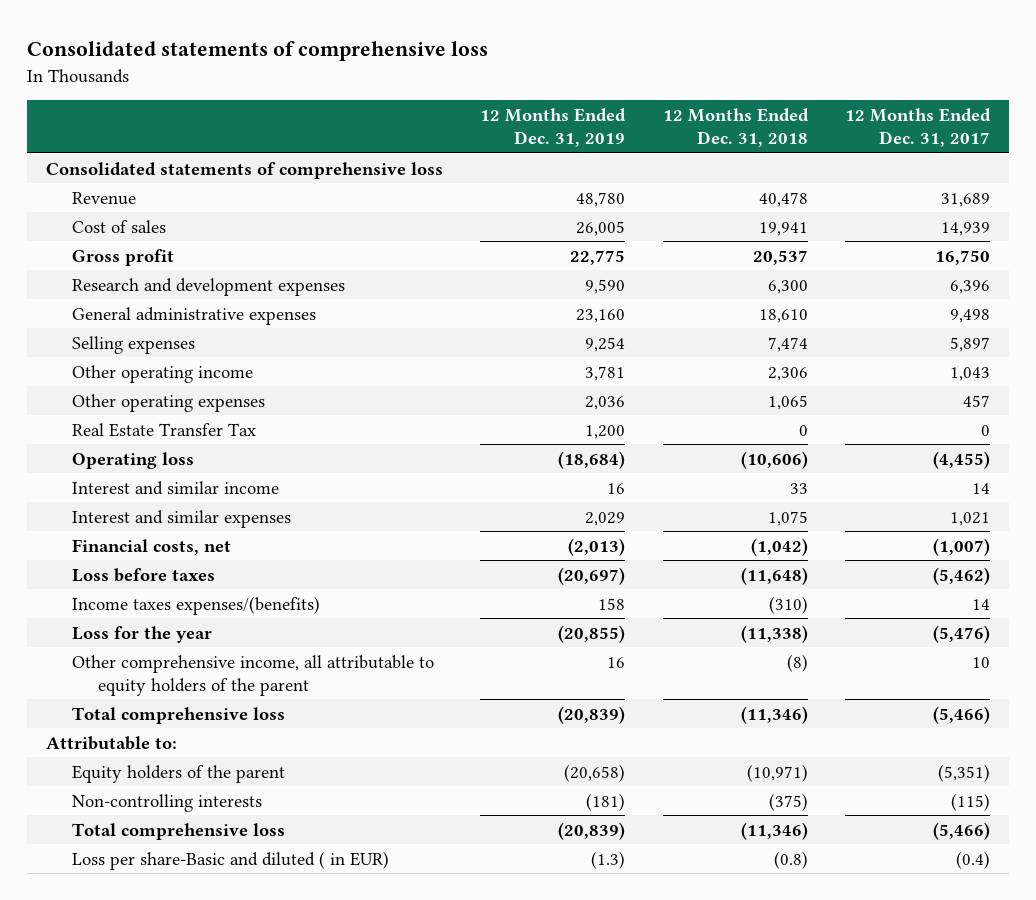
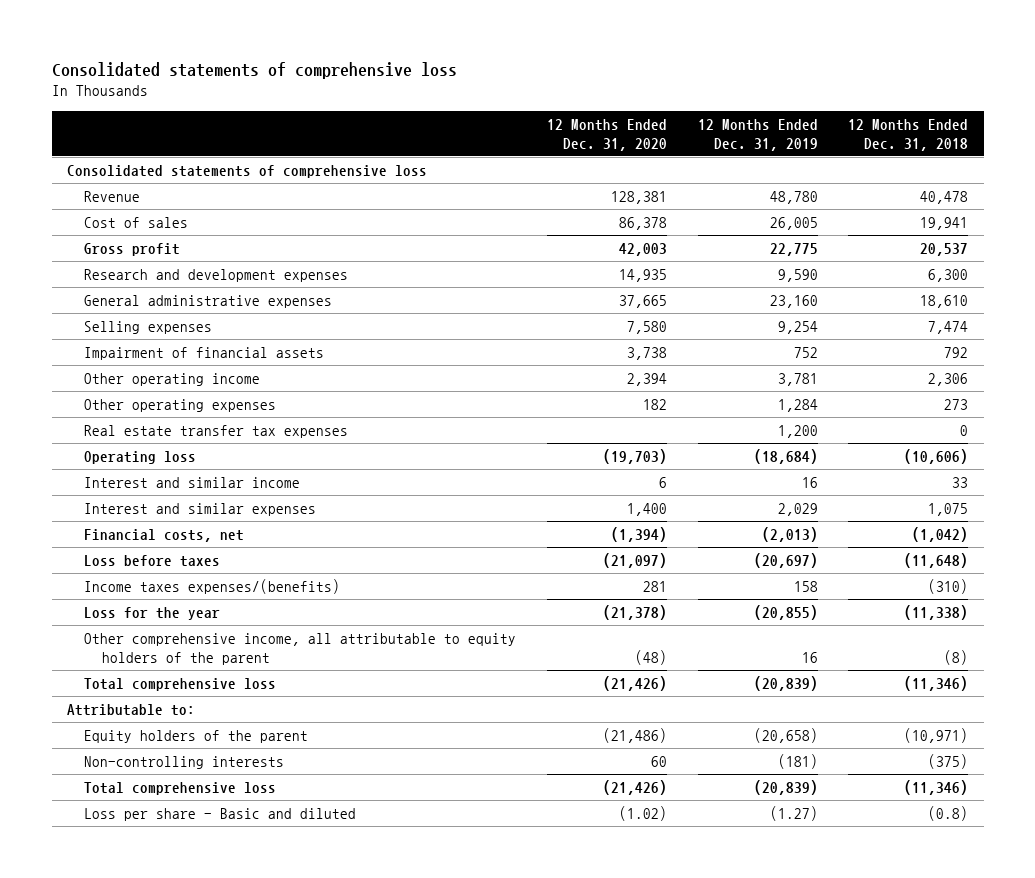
- | 12 Months Ended Dec. 31, 2019 | 12 Months Ended Dec. 31, 2018 | 12 Months Ended Dec. 31, 2017
+ | 12 Months Ended Dec. 31, 2020 | 12 Months Ended Dec. 31, 2019 | 12 Months Ended Dec. 31, 2018
+ Impairment of financial assets | 3,738 | 752 | 792
- Other operating expenses | 2,036 | 1,065 | 457
- Real Estate Transfer Tax | 1,200 | 0 | 0
+ Other operating expenses | 182 | 1,284 | 273
+ Real estate transfer tax expenses | | 1,200 | 0
- Loss per share-Basic and diluted ( in EUR) | (1.3) | (0.8) | (0.4)
+ Loss per share - Basic and diluted | (1.02) | (1.27) | (0.8)

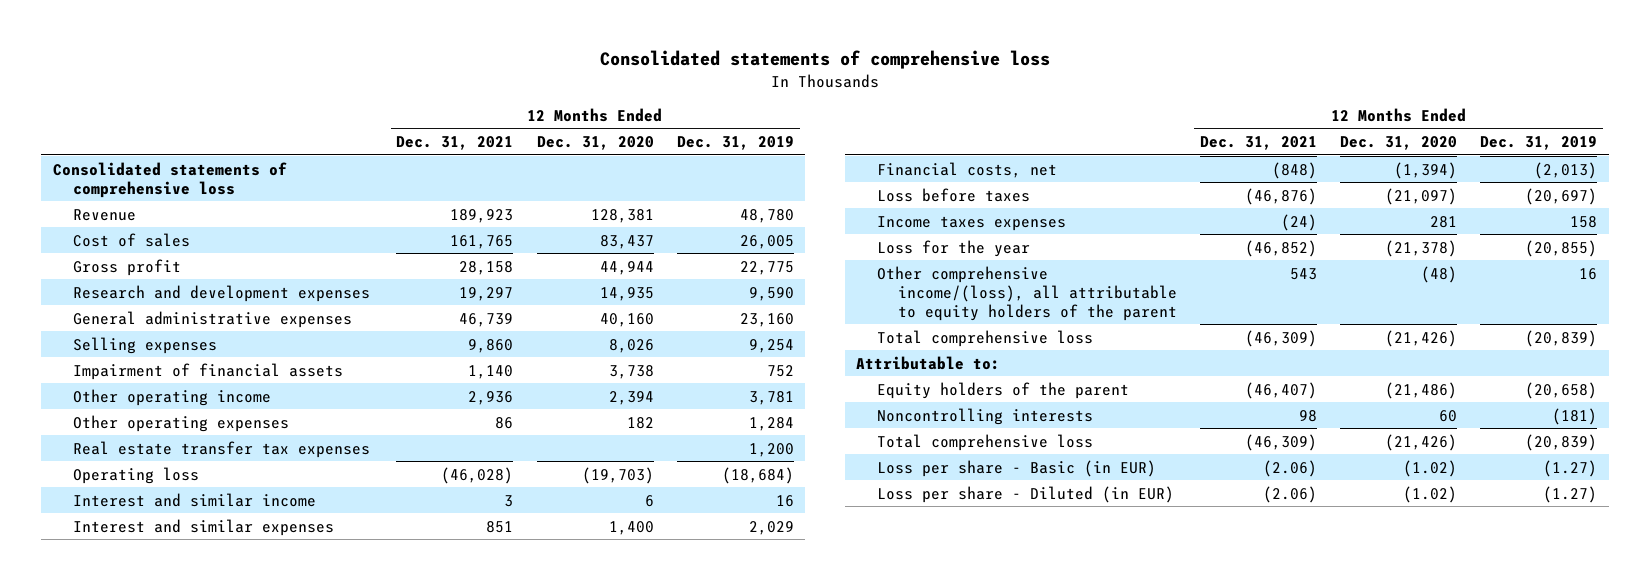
- | 12 Months Ended Dec. 31, 2020 | 12 Months Ended Dec. 31, 2019 | 12 Months Ended Dec. 31, 2018
+ | 12 Months Ended Dec. 31, 2021 | 12 Months Ended Dec. 31, 2020 | 12 Months Ended Dec. 31, 2019
- Cost of sales | 86,378 | 26,005 | 19,941
- Gross profit | 42,003 | 22,775 | 20,537
+ Cost of sales | 161,765 | 83,437 | 26,005
+ Gross profit | 28,158 | 44,944 | 22,775
- General administrative expenses | 37,665 | 23,160 | 18,610
- Selling expenses | 7,580 | 9,254 | 7,474
+ General administrative expenses | 46,739 | 40,160 | 23,160
+ Selling expenses | 9,860 | 8,026 | 9,254
- Income taxes expenses/(benefits) | 281 | 158 | (310)
+ Income taxes expenses | (24) | 281 | 158
- Other comprehensive income, all attributable to equity holders of the parent | (48) | 16 | (8)
+ Other comprehensive income/(loss), all attributable to equity holders of the parent | 543 | (48) | 16
- Non-controlling interests | 60 | (181) | (375)
+ Noncontrolling interests | 98 | 60 | (181)
- Loss per share - Basic and diluted | (1.02) | (1.27) | (0.8)
+ Loss per share - Basic (in EUR) | (2.06) | (1.02) | (1.27)
+ Loss per share - Diluted (in EUR) | (2.06) | (1.02) | (1.27)

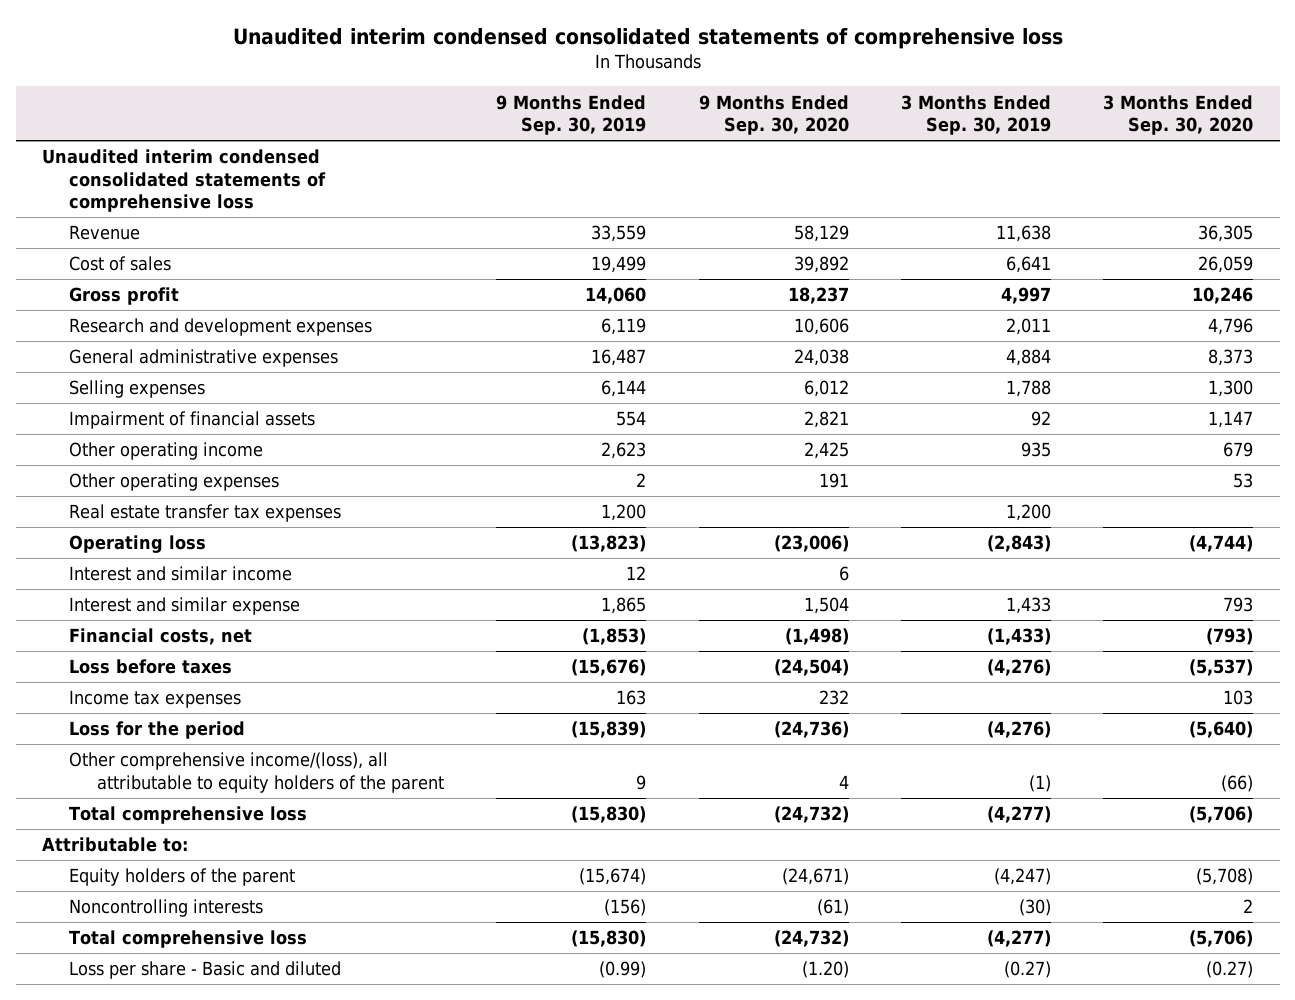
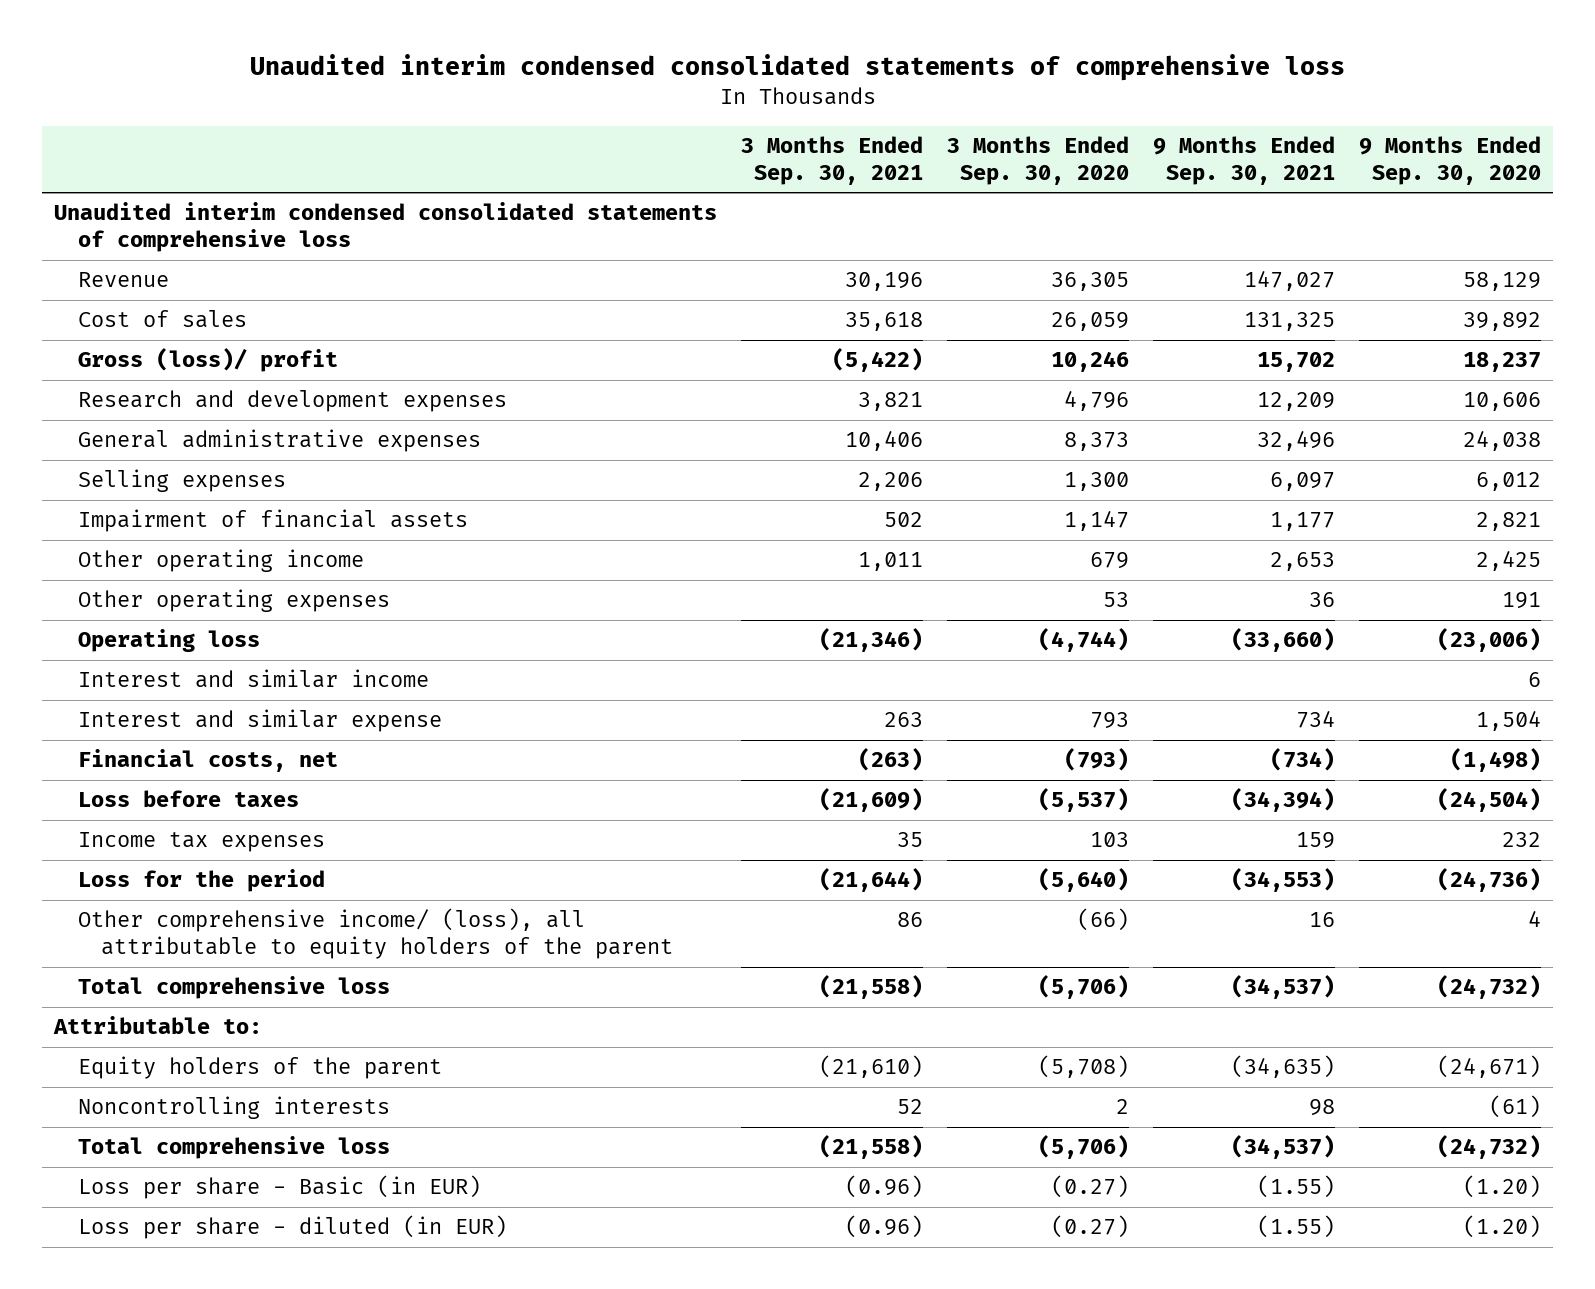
- | 9 Months Ended Sep. 30, 2019 | 9 Months Ended Sep. 30, 2020 | 3 Months Ended Sep. 30, 2019 | 3 Months Ended Sep. 30, 2020
+ | 3 Months Ended Sep. 30, 2021 | 3 Months Ended Sep. 30, 2020 | 9 Months Ended Sep. 30, 2021 | 9 Months Ended Sep. 30, 2020
- Gross profit | 14,060 | 18,237 | 4,997 | 10,246
+ Gross (loss)/ profit | (5,422) | 10,246 | 15,702 | 18,237
- Real estate transfer tax expenses | 1,200 | | 1,200 |
- Other comprehensive income/(loss), all attributable to equity holders of the parent | 9 | 4 | (1) | (66)
+ Other comprehensive income/ (loss), all attributable to equity holders of the parent | 86 | (66) | 16 | 4
- Loss per share - Basic and diluted | (0.99) | (1.20) | (0.27) | (0.27)
+ Loss per share - Basic (in EUR) | (0.96) | (0.27) | (1.55) | (1.20)
+ Loss per share - diluted (in EUR) | (0.96) | (0.27) | (1.55) | (1.20)

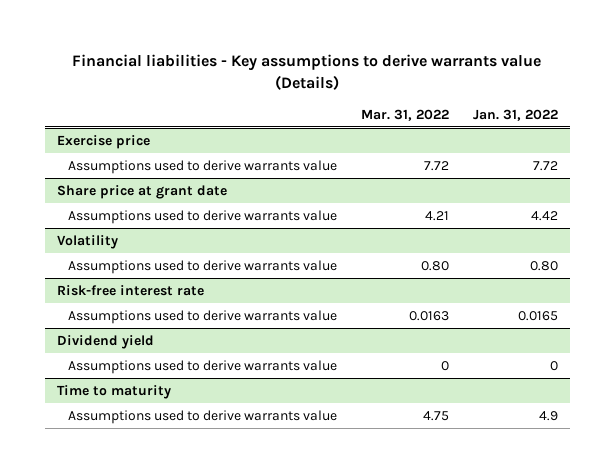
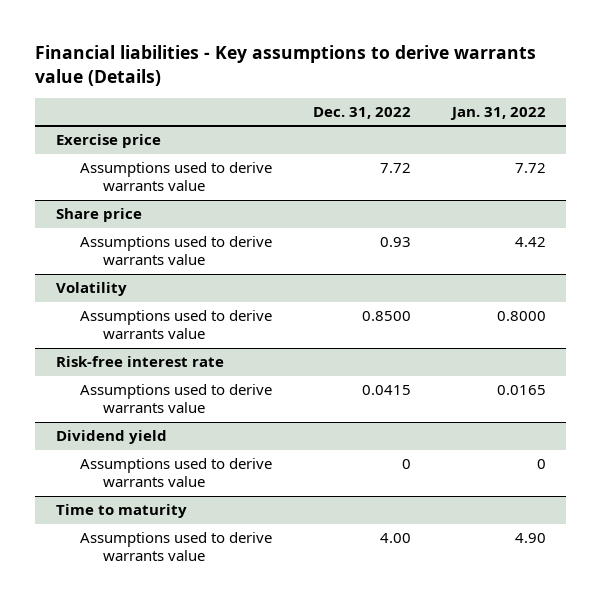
- | Mar. 31, 2022 | Jan. 31, 2022
+ | Dec. 31, 2022 | Jan. 31, 2022
- Share price at grant date
+ Share price
@ Volatility
- Assumptions used to derive warrants value | 0.80 | 0.80
+ Assumptions used to derive warrants value | 0.8500 | 0.8000
@ Time to maturity
- Assumptions used to derive warrants value | 4.75 | 4.9
+ Assumptions used to derive warrants value | 4.00 | 4.90

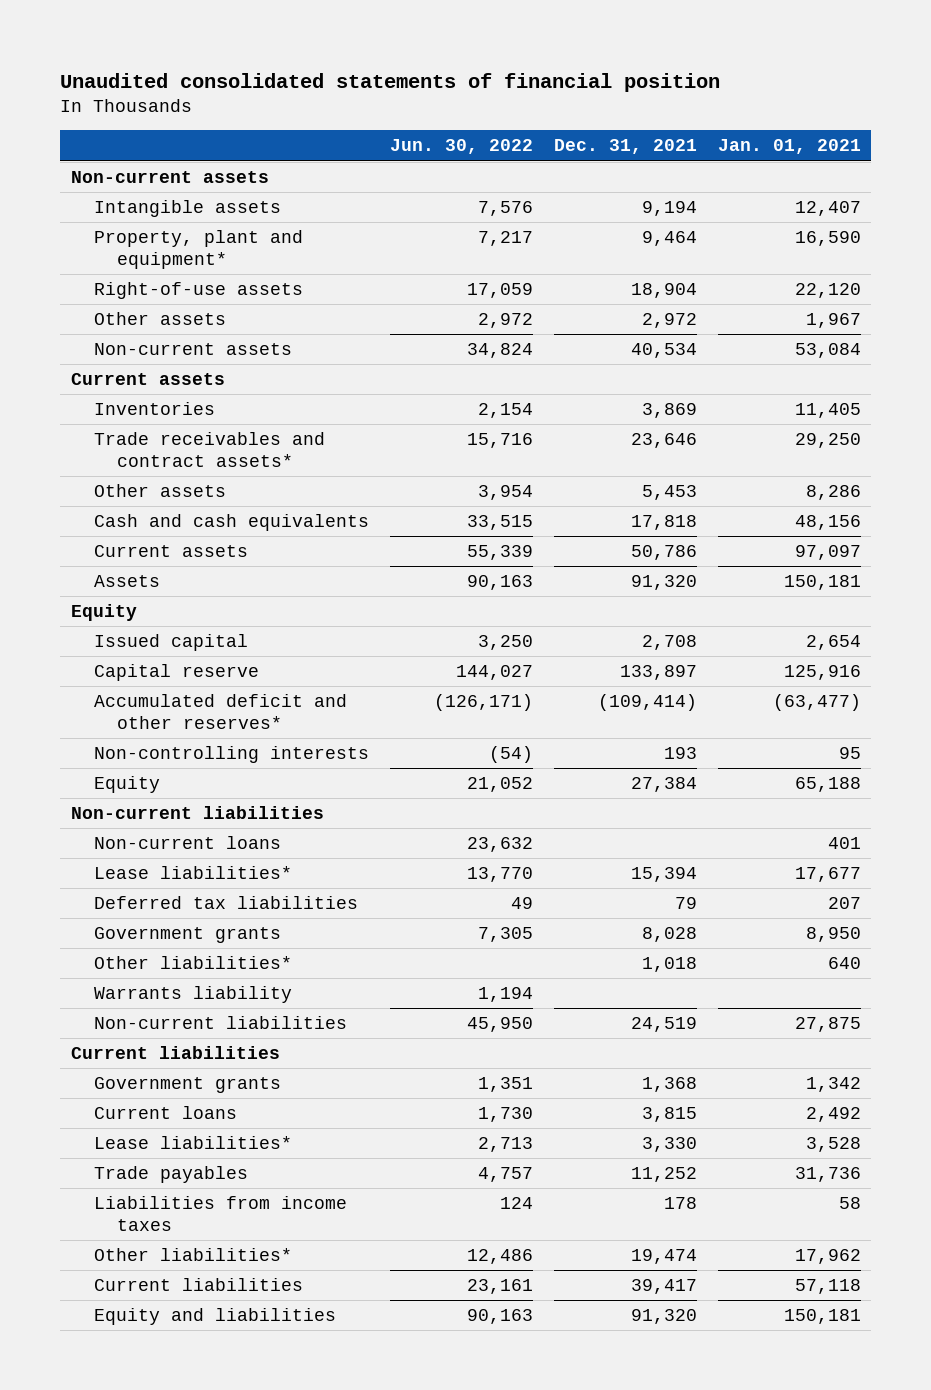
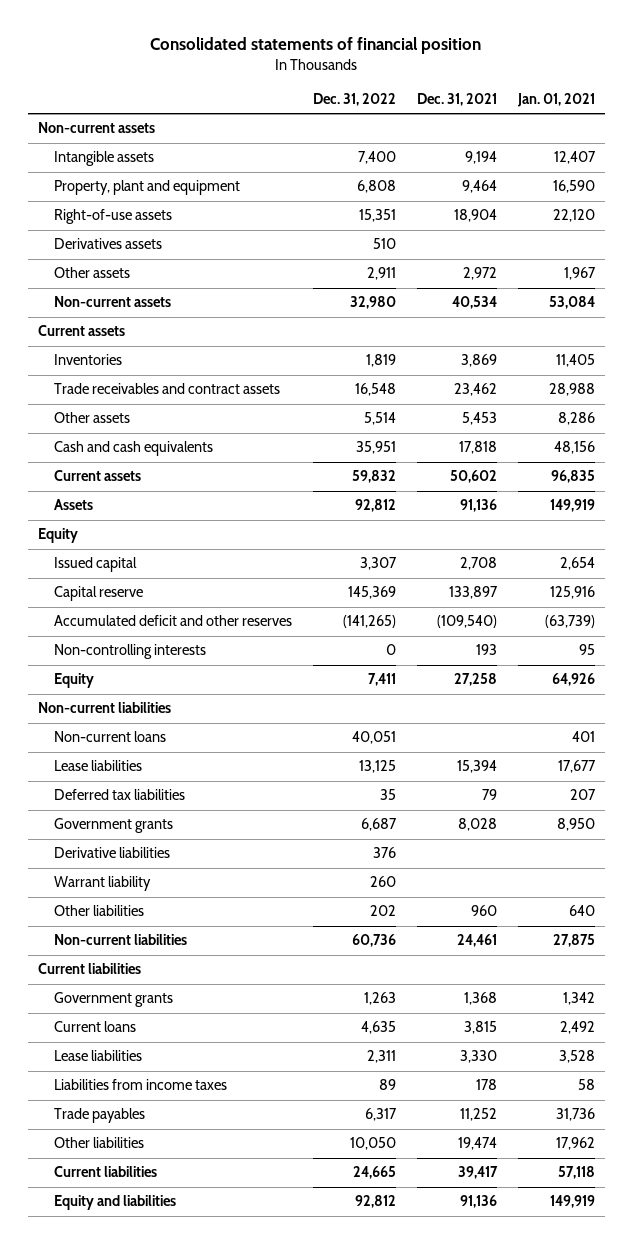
- Unaudited consolidated statements of financial position
+ Consolidated statements of financial position
- | Jun. 30, 2022 | Dec. 31, 2021 | Jan. 01, 2021
+ | Dec. 31, 2022 | Dec. 31, 2021 | Jan. 01, 2021
- Property, plant and equipment* | 7,217 | 9,464 | 16,590
+ Property, plant and equipment | 6,808 | 9,464 | 16,590
+ Derivatives assets | 510 | |
- Trade receivables and contract assets* | 15,716 | 23,646 | 29,250
+ Trade receivables and contract assets | 16,548 | 23,462 | 28,988
- Current assets | 55,339 | 50,786 | 97,097
- Assets | 90,163 | 91,320 | 150,181
+ Current assets | 59,832 | 50,602 | 96,835
+ Assets | 92,812 | 91,136 | 149,919
- Accumulated deficit and other reserves* | (126,171) | (109,414) | (63,477)
+ Accumulated deficit and other reserves | (141,265) | (109,540) | (63,739)
- Equity | 21,052 | 27,384 | 65,188
+ Equity | 7,411 | 27,258 | 64,926
- Lease liabilities* | 13,770 | 15,394 | 17,677
+ Lease liabilities | 13,125 | 15,394 | 17,677
- Other liabilities* | | 1,018 | 640
- Warrants liability | 1,194 | |
- Non-current liabilities | 45,950 | 24,519 | 27,875
+ Derivative liabilities | 376 | |
+ Warrant liability | 260 | |
+ Other liabilities | 202 | 960 | 640
+ Non-current liabilities | 60,736 | 24,461 | 27,875
- Lease liabilities* | 2,713 | 3,330 | 3,528
+ Lease liabilities | 2,311 | 3,330 | 3,528
- Other liabilities* | 12,486 | 19,474 | 17,962
moved down: Trade payables | 6,317 | 11,252 | 31,736
+ Other liabilities | 10,050 | 19,474 | 17,962
- Equity and liabilities | 90,163 | 91,320 | 150,181
+ Equity and liabilities | 92,812 | 91,136 | 149,919

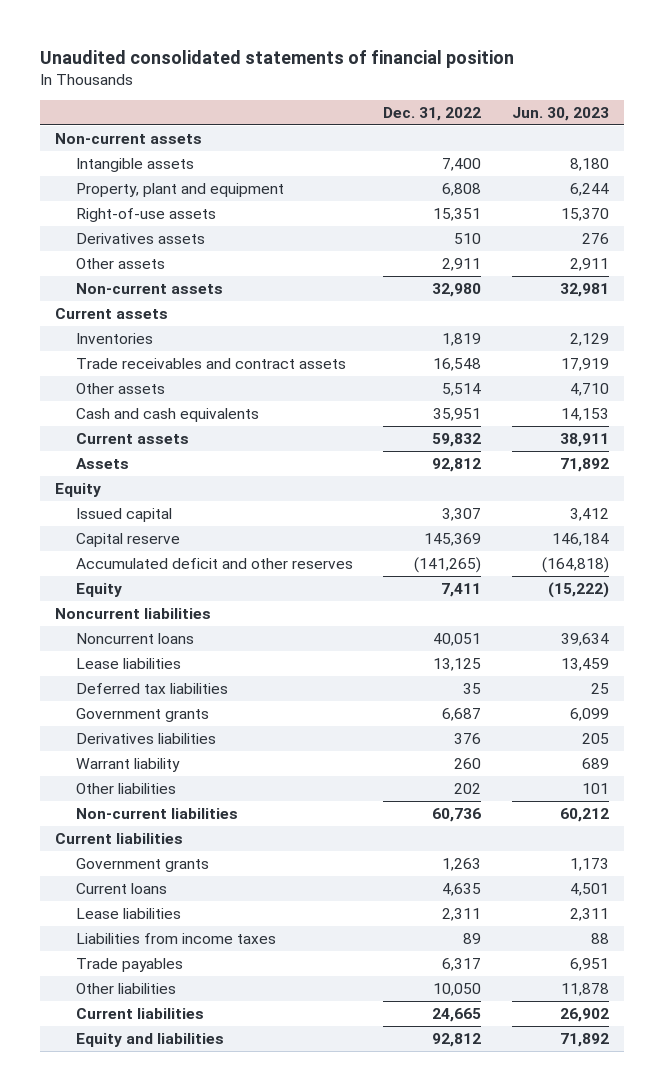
- Consolidated statements of financial position
+ Unaudited consolidated statements of financial position
- | Dec. 31, 2022 | Dec. 31, 2021 | Jan. 01, 2021
+ | Dec. 31, 2022 | Jun. 30, 2023
- Non-controlling interests | 0 | 193 | 95
- Non-current liabilities
- Non-current loans | 40,051 | | 401
+ Noncurrent liabilities
+ Noncurrent loans | 40,051 | 39,634
- Derivative liabilities | 376 | |
+ Derivatives liabilities | 376 | 205

